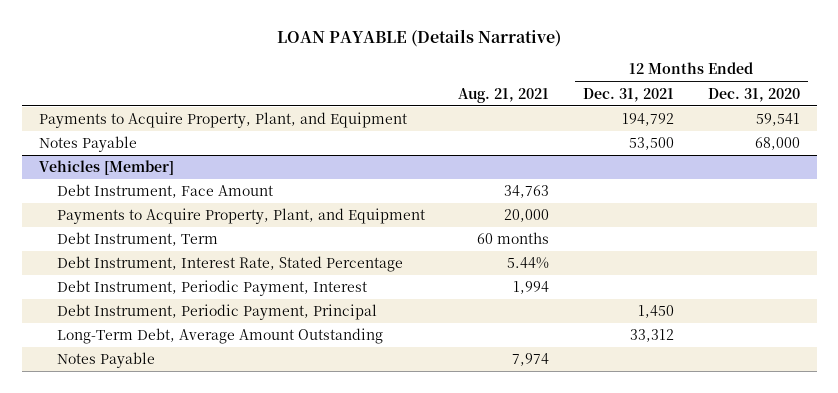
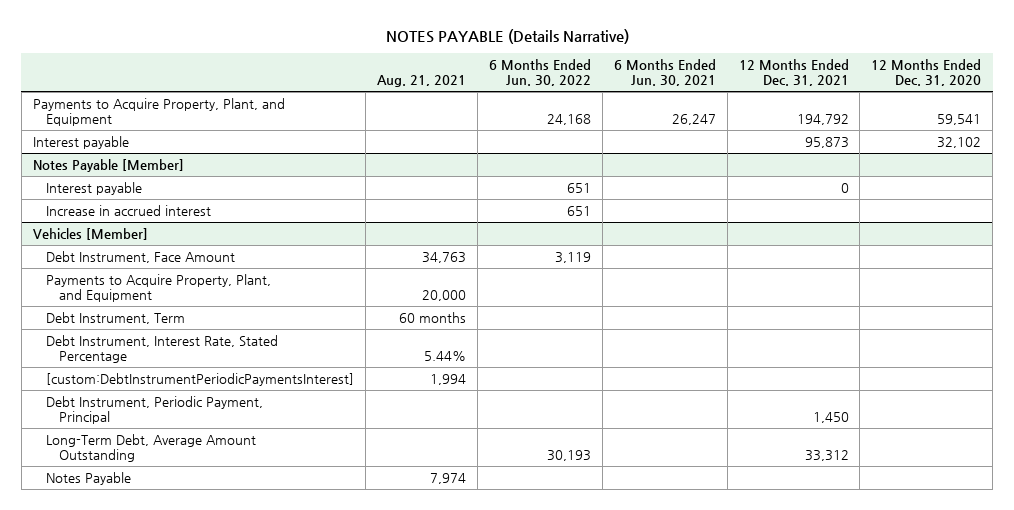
- LOAN PAYABLE (Details Narrative)
+ NOTES PAYABLE (Details Narrative)
- | Aug. 21, 2021 | 12 Months Ended Dec. 31, 2021 | 12 Months Ended Dec. 31, 2020
+ | Aug. 21, 2021 | 6 Months Ended Jun. 30, 2022 | 6 Months Ended Jun. 30, 2021 | 12 Months Ended Dec. 31, 2021 | 12 Months Ended Dec. 31, 2020
- Notes Payable | | 53,500 | 68,000
+ Interest payable | | | | 95,873 | 32,102
+ Notes Payable [Member]
+ Interest payable | | 651 | | 0 |
+ Increase in accrued interest | | 651 | | |
@ Vehicles [Member]
- Debt Instrument, Periodic Payment, Interest | 1,994 | |
+ [custom:DebtInstrumentPeriodicPaymentsInterest] | 1,994 | | | |

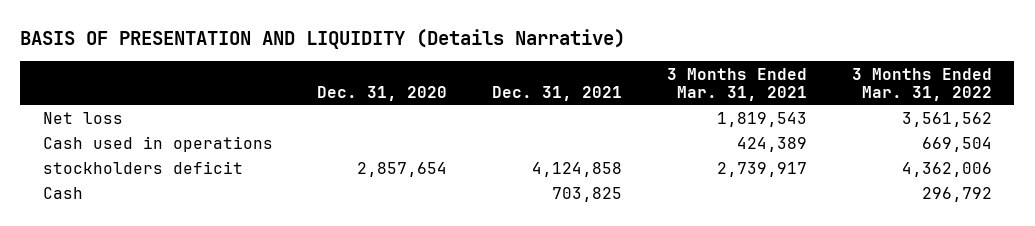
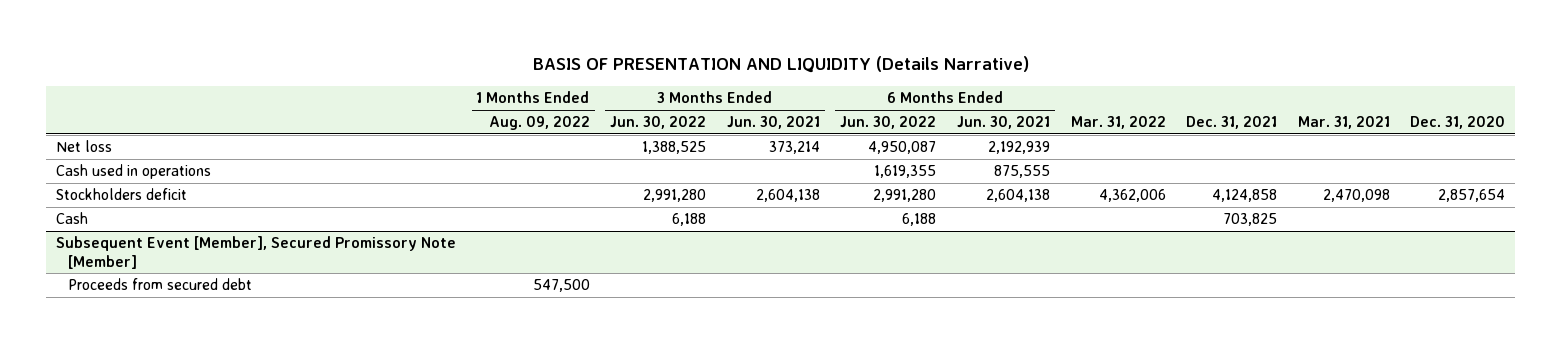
- | Dec. 31, 2020 | Dec. 31, 2021 | 3 Months Ended Mar. 31, 2021 | 3 Months Ended Mar. 31, 2022
+ | 1 Months Ended Aug. 09, 2022 | 3 Months Ended Jun. 30, 2022 | 3 Months Ended Jun. 30, 2021 | 6 Months Ended Jun. 30, 2022 | 6 Months Ended Jun. 30, 2021 | Mar. 31, 2022 | Dec. 31, 2021 | Mar. 31, 2021 | Dec. 31, 2020
- stockholders deficit | 2,857,654 | 4,124,858 | 2,739,917 | 4,362,006
+ Stockholders deficit | | 2,991,280 | 2,604,138 | 2,991,280 | 2,604,138 | 4,362,006 | 4,124,858 | 2,470,098 | 2,857,654
+ Subsequent Event [Member], Secured Promissory Note [Member]
+ Proceeds from secured debt | 547,500 | | | | | | | |

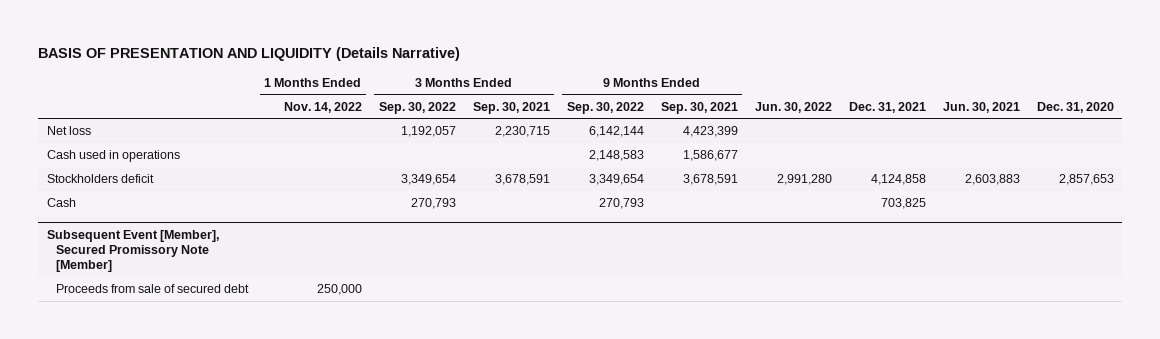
- | 1 Months Ended Aug. 09, 2022 | 3 Months Ended Jun. 30, 2022 | 3 Months Ended Jun. 30, 2021 | 6 Months Ended Jun. 30, 2022 | 6 Months Ended Jun. 30, 2021 | Mar. 31, 2022 | Dec. 31, 2021 | Mar. 31, 2021 | Dec. 31, 2020
+ | 1 Months Ended Nov. 14, 2022 | 3 Months Ended Sep. 30, 2022 | 3 Months Ended Sep. 30, 2021 | 9 Months Ended Sep. 30, 2022 | 9 Months Ended Sep. 30, 2021 | Jun. 30, 2022 | Dec. 31, 2021 | Jun. 30, 2021 | Dec. 31, 2020
- Stockholders deficit | | 2,991,280 | 2,604,138 | 2,991,280 | 2,604,138 | 4,362,006 | 4,124,858 | 2,470,098 | 2,857,654
+ Stockholders deficit | | 3,349,654 | 3,678,591 | 3,349,654 | 3,678,591 | 2,991,280 | 4,124,858 | 2,603,883 | 2,857,653
@ Subsequent Event [Member], Secured Promissory Note [Member]
- Proceeds from secured debt | 547,500 | | | | | | | |
+ Proceeds from sale of secured debt | 250,000 | | | | | | | |

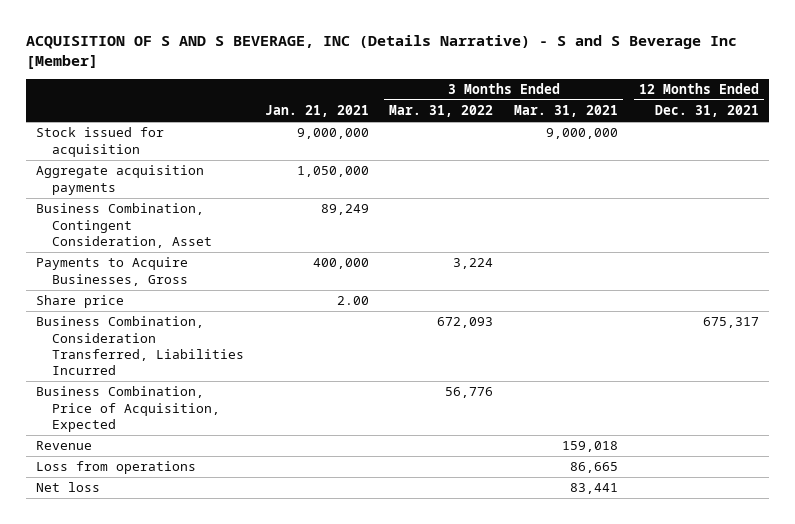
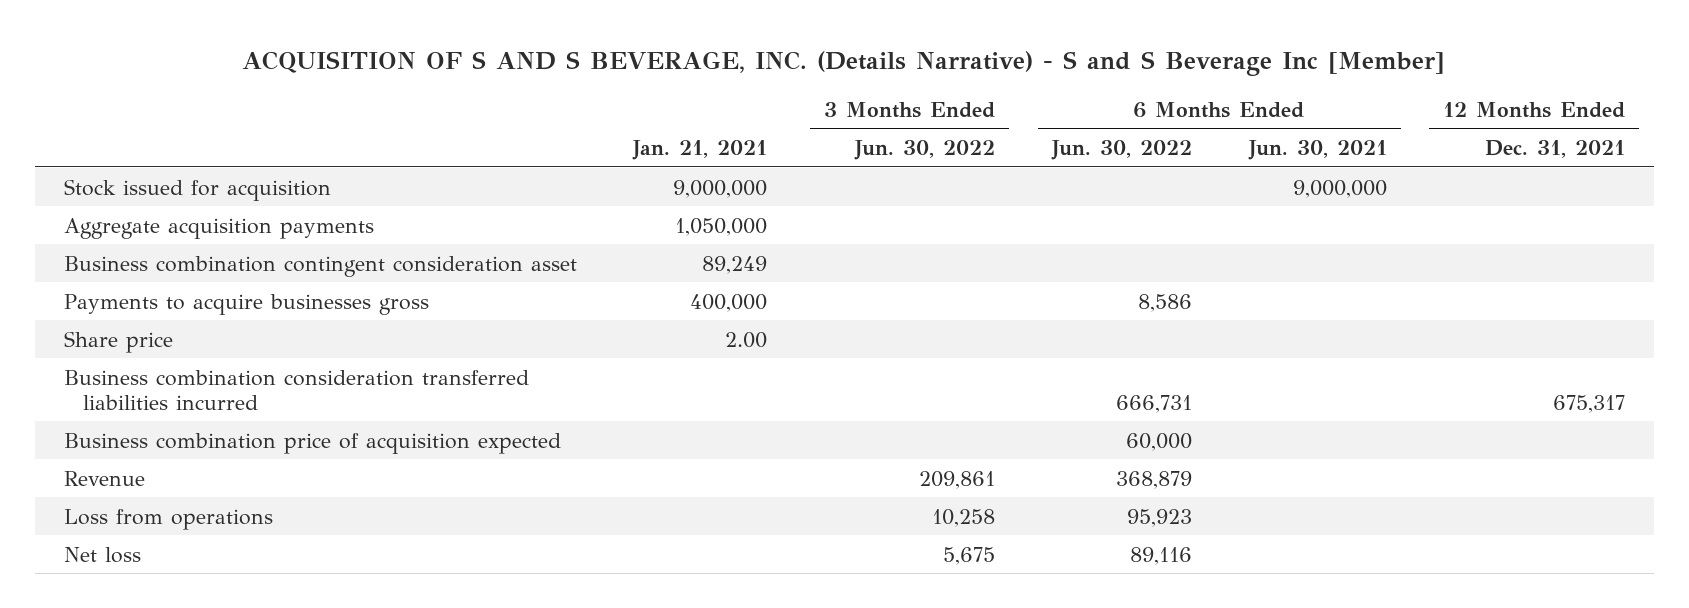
- ACQUISITION OF S AND S BEVERAGE, INC (Details Narrative) - S and S Beverage Inc [Member]
+ ACQUISITION OF S AND S BEVERAGE, INC. (Details Narrative) - S and S Beverage Inc [Member]
- | Jan. 21, 2021 | 3 Months Ended Mar. 31, 2022 | 3 Months Ended Mar. 31, 2021 | 12 Months Ended Dec. 31, 2021
+ | Jan. 21, 2021 | 3 Months Ended Jun. 30, 2022 | 6 Months Ended Jun. 30, 2022 | 6 Months Ended Jun. 30, 2021 | 12 Months Ended Dec. 31, 2021
- Business Combination, Contingent Consideration, Asset | 89,249 | | |
- Payments to Acquire Businesses, Gross | 400,000 | 3,224 | |
+ Business combination contingent consideration asset | 89,249 | | | |
+ Payments to acquire businesses gross | 400,000 | | 8,586 | |
- Business Combination, Consideration Transferred, Liabilities Incurred | | 672,093 | | 675,317
- Business Combination, Price of Acquisition, Expected | | 56,776 | |
+ Business combination consideration transferred liabilities incurred | | | 666,731 | | 675,317
+ Business combination price of acquisition expected | | | 60,000 | |

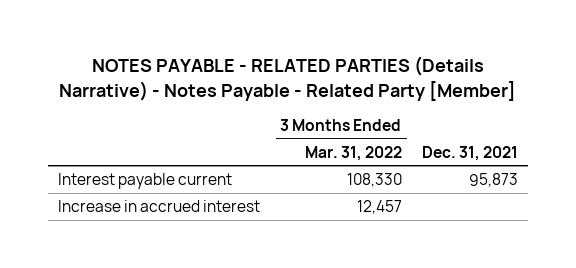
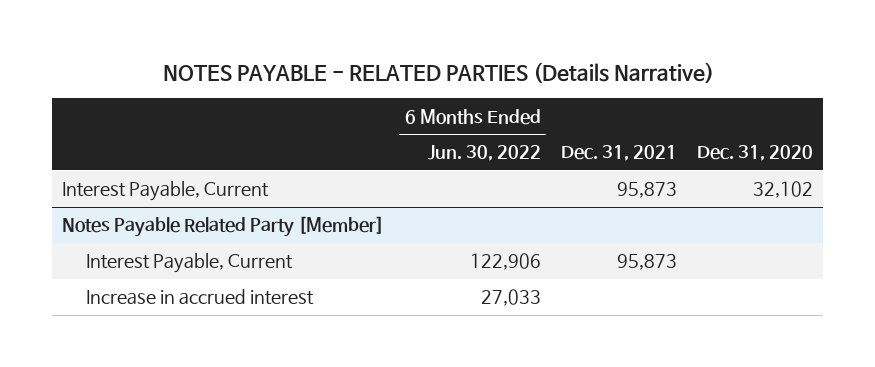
- NOTES PAYABLE - RELATED PARTIES (Details Narrative) - Notes Payable - Related Party [Member]
+ NOTES PAYABLE - RELATED PARTIES (Details Narrative)
- | 3 Months Ended Mar. 31, 2022 | Dec. 31, 2021
+ | 6 Months Ended Jun. 30, 2022 | Dec. 31, 2021 | Dec. 31, 2020
- Interest payable current | 108,330 | 95,873
- Increase in accrued interest | 12,457 |
+ Interest Payable, Current | | 95,873 | 32,102
+ Notes Payable Related Party [Member]
+ Interest Payable, Current | 122,906 | 95,873 |
+ Increase in accrued interest | 27,033 | |

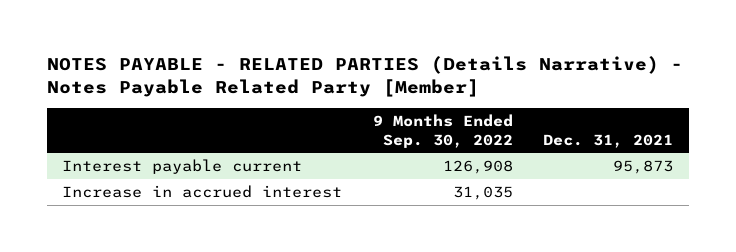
- NOTES PAYABLE - RELATED PARTIES (Details Narrative)
+ NOTES PAYABLE - RELATED PARTIES (Details Narrative) - Notes Payable Related Party [Member]
- | 6 Months Ended Jun. 30, 2022 | Dec. 31, 2021 | Dec. 31, 2020
+ | 9 Months Ended Sep. 30, 2022 | Dec. 31, 2021
- Interest Payable, Current | | 95,873 | 32,102
- Notes Payable Related Party [Member]
- Interest Payable, Current | 122,906 | 95,873 |
- Increase in accrued interest | 27,033 | |
+ Interest payable current | 126,908 | 95,873
+ Increase in accrued interest | 31,035 |

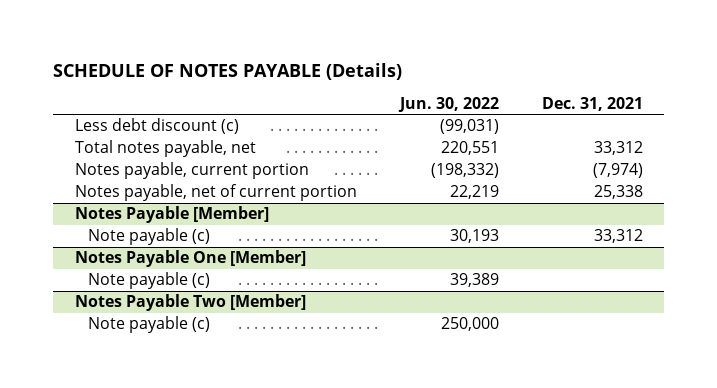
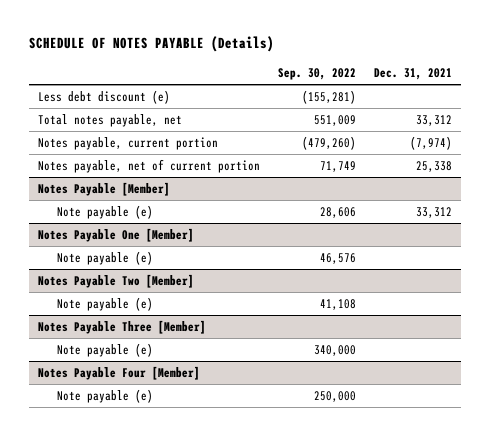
- | Jun. 30, 2022 | Dec. 31, 2021
+ | Sep. 30, 2022 | Dec. 31, 2021
- Less debt discount (c) | (99,031) |
+ Less debt discount (e) | (155,281) |
@ Notes Payable [Member]
- Note payable (c) | 30,193 | 33,312
+ Note payable (e) | 28,606 | 33,312
@ Notes Payable One [Member]
- Note payable (c) | 39,389 |
+ Note payable (e) | 46,576 |
@ Notes Payable Two [Member]
- Note payable (c) | 250,000 |
+ Note payable (e) | 41,108 |
+ Notes Payable Three [Member]
+ Note payable (e) | 340,000 |
+ Notes Payable Four [Member]
+ Note payable (e) | 250,000 |

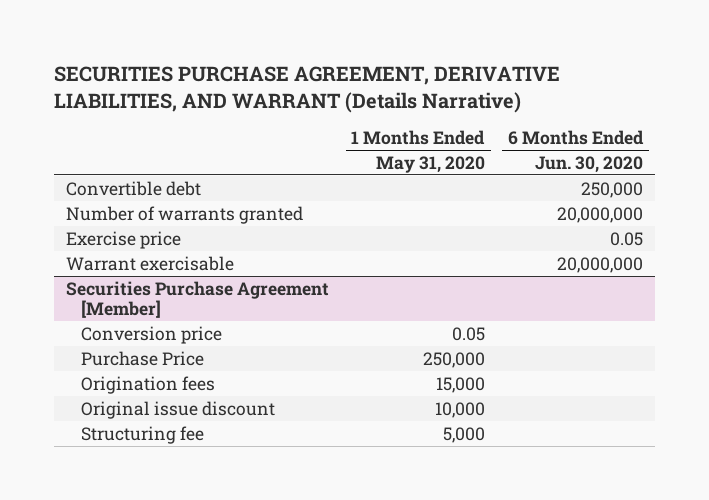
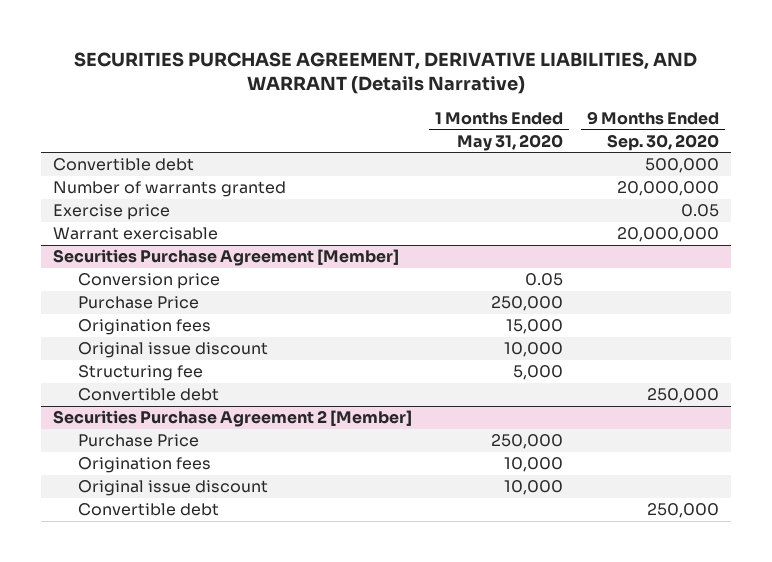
- | 1 Months Ended May 31, 2020 | 6 Months Ended Jun. 30, 2020
+ | 1 Months Ended May 31, 2020 | 9 Months Ended Sep. 30, 2020
@ Securities Purchase Agreement [Member]
+ Convertible debt | | 250,000
+ Securities Purchase Agreement 2 [Member]
+ Purchase Price | 250,000 |
+ Origination fees | 10,000 |
+ Original issue discount | 10,000 |
+ Convertible debt | | 250,000

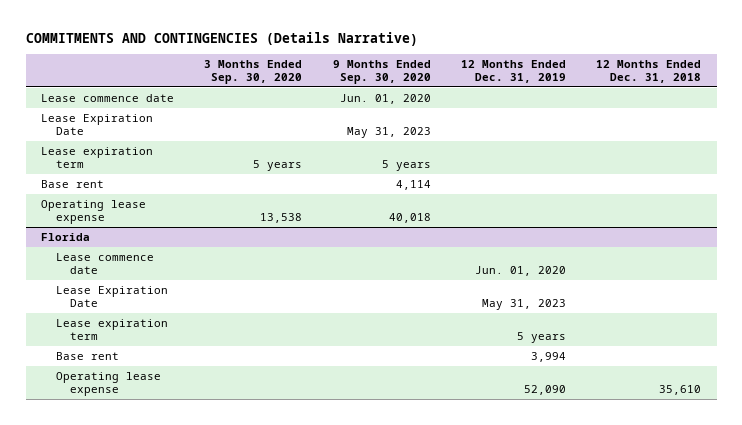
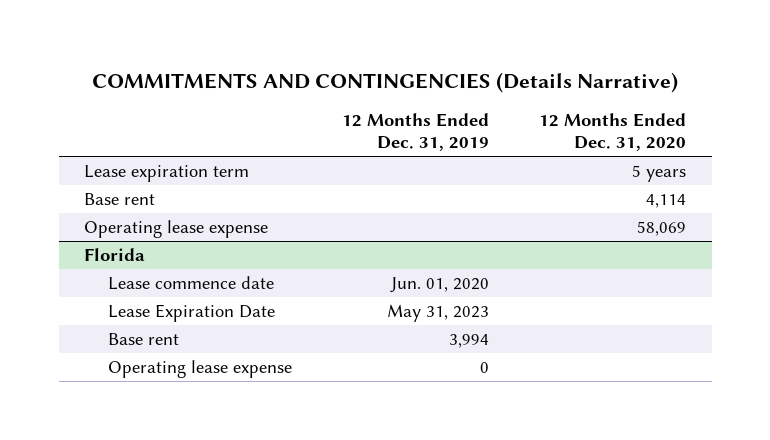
- | 3 Months Ended Sep. 30, 2020 | 9 Months Ended Sep. 30, 2020 | 12 Months Ended Dec. 31, 2019 | 12 Months Ended Dec. 31, 2018
+ | 12 Months Ended Dec. 31, 2019 | 12 Months Ended Dec. 31, 2020
- Lease commence date | | Jun. 01, 2020 | |
- Lease Expiration Date | | May 31, 2023 | |
@ Florida
- Lease expiration term | | | 5 years |
- Operating lease expense | | | 52,090 | 35,610
+ Operating lease expense | 0 |

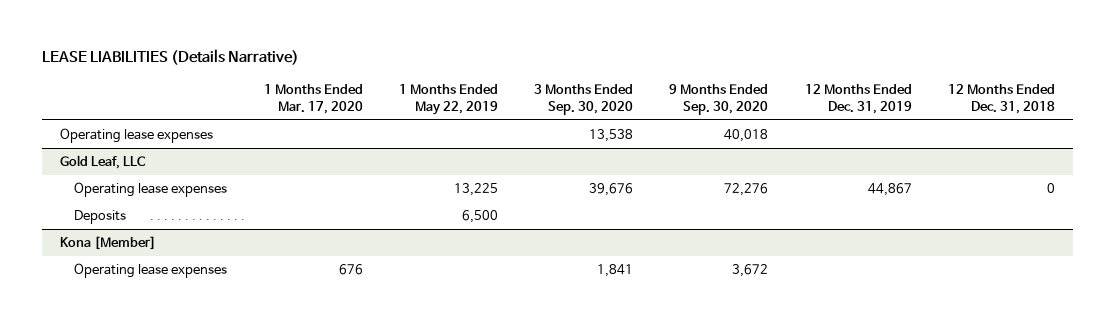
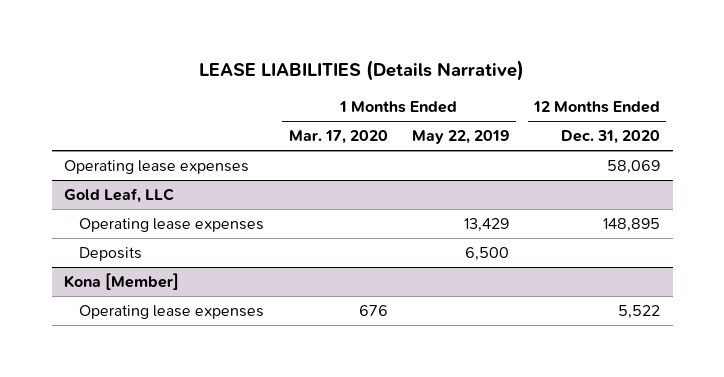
- | 1 Months Ended Mar. 17, 2020 | 1 Months Ended May 22, 2019 | 3 Months Ended Sep. 30, 2020 | 9 Months Ended Sep. 30, 2020 | 12 Months Ended Dec. 31, 2019 | 12 Months Ended Dec. 31, 2018
+ | 1 Months Ended Mar. 17, 2020 | 1 Months Ended May 22, 2019 | 12 Months Ended Dec. 31, 2020
@ Gold Leaf, LLC
- Operating lease expenses | | 13,225 | 39,676 | 72,276 | 44,867 | 0
+ Operating lease expenses | | 13,429 | 148,895

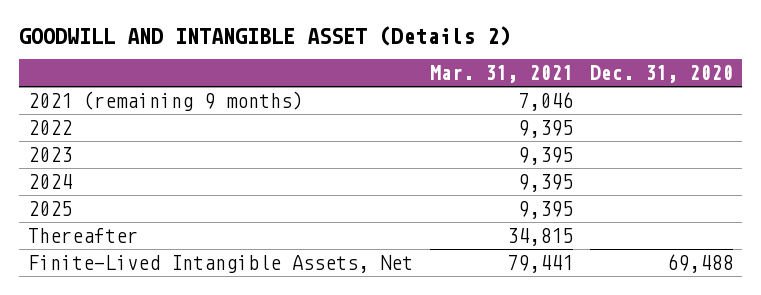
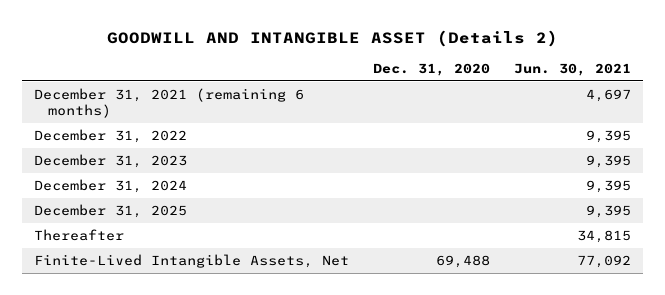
- | Mar. 31, 2021 | Dec. 31, 2020
+ | Dec. 31, 2020 | Jun. 30, 2021
- 2021 (remaining 9 months) | 7,046 |
- 2022 | 9,395 |
- 2023 | 9,395 |
- 2024 | 9,395 |
- 2025 | 9,395 |
+ December 31, 2021 (remaining 6 months) | | 4,697
+ December 31, 2022 | | 9,395
+ December 31, 2023 | | 9,395
+ December 31, 2024 | | 9,395
+ December 31, 2025 | | 9,395

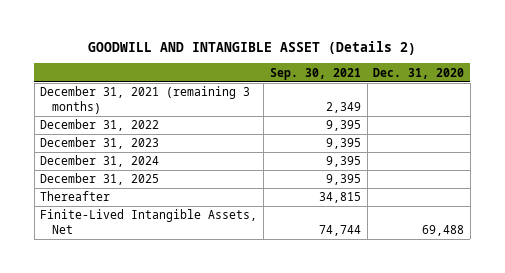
- | Dec. 31, 2020 | Jun. 30, 2021
+ | Sep. 30, 2021 | Dec. 31, 2020
- December 31, 2021 (remaining 6 months) | | 4,697
+ December 31, 2021 (remaining 3 months) | 2,349 |

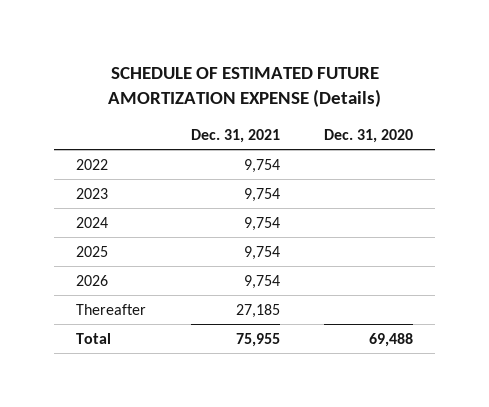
- GOODWILL AND INTANGIBLE ASSET (Details 2)
+ SCHEDULE OF ESTIMATED FUTURE AMORTIZATION EXPENSE (Details)
- | Sep. 30, 2021 | Dec. 31, 2020
+ | Dec. 31, 2021 | Dec. 31, 2020
- December 31, 2021 (remaining 3 months) | 2,349 |
- December 31, 2022 | 9,395 |
- December 31, 2023 | 9,395 |
- December 31, 2024 | 9,395 |
- December 31, 2025 | 9,395 |
+ 2022 | 9,754 |
+ 2023 | 9,754 |
+ 2024 | 9,754 |
+ 2025 | 9,754 |
+ 2026 | 9,754 |
- Finite-Lived Intangible Assets, Net | 74,744 | 69,488
+ Total | 75,955 | 69,488

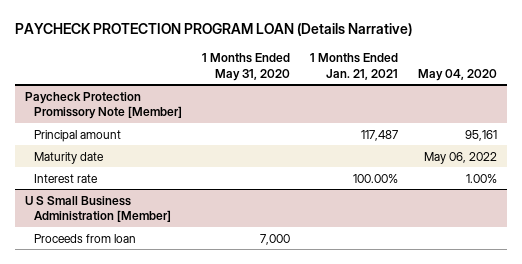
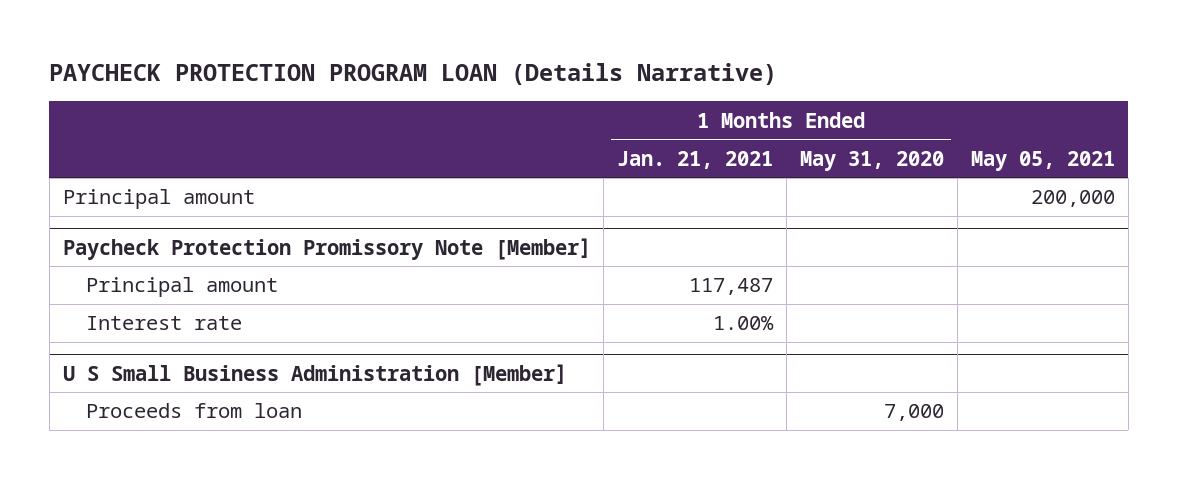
- | 1 Months Ended May 31, 2020 | 1 Months Ended Jan. 21, 2021 | May 04, 2020
+ | 1 Months Ended Jan. 21, 2021 | 1 Months Ended May 31, 2020 | May 05, 2021
+ Principal amount | | | 200,000
@ Paycheck Protection Promissory Note [Member]
- Maturity date | | | May 06, 2022
- Interest rate | | 100.00% | 1.00%
+ Interest rate | 1.00% | |

